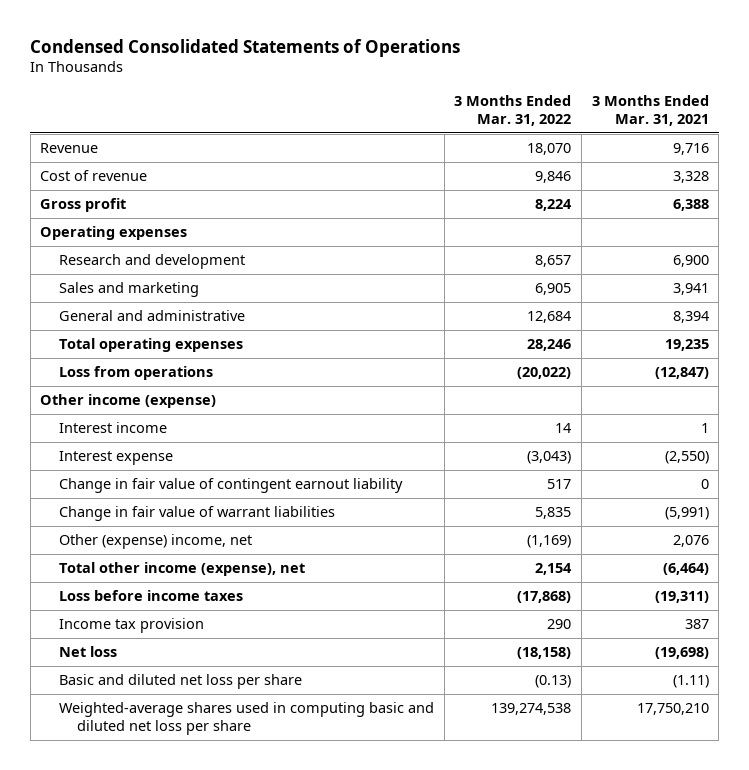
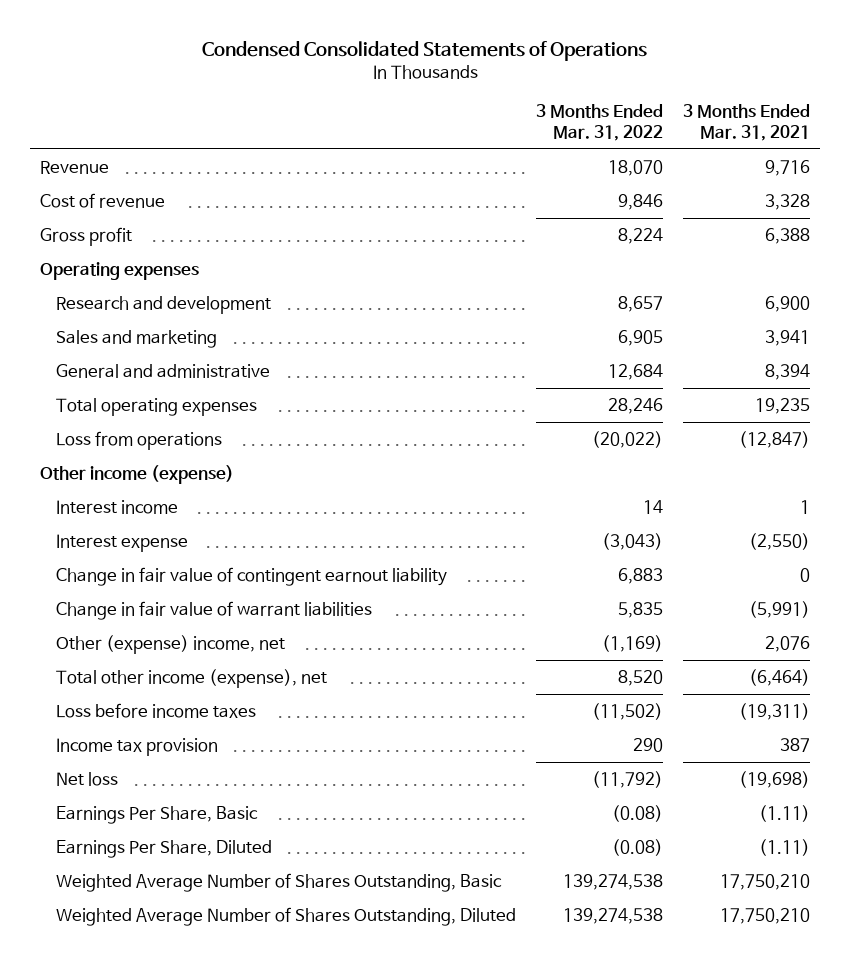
- Change in fair value of contingent earnout liability | 517 | 0
+ Change in fair value of contingent earnout liability | 6,883 | 0
- Total other income (expense), net | 2,154 | (6,464)
- Loss before income taxes | (17,868) | (19,311)
+ Total other income (expense), net | 8,520 | (6,464)
+ Loss before income taxes | (11,502) | (19,311)
- Net loss | (18,158) | (19,698)
- Basic and diluted net loss per share | (0.13) | (1.11)
- Weighted-average shares used in computing basic and diluted net loss per share | 139,274,538 | 17,750,210
+ Net loss | (11,792) | (19,698)
+ Earnings Per Share, Basic | (0.08) | (1.11)
+ Earnings Per Share, Diluted | (0.08) | (1.11)
+ Weighted Average Number of Shares Outstanding, Basic | 139,274,538 | 17,750,210
+ Weighted Average Number of Shares Outstanding, Diluted | 139,274,538 | 17,750,210

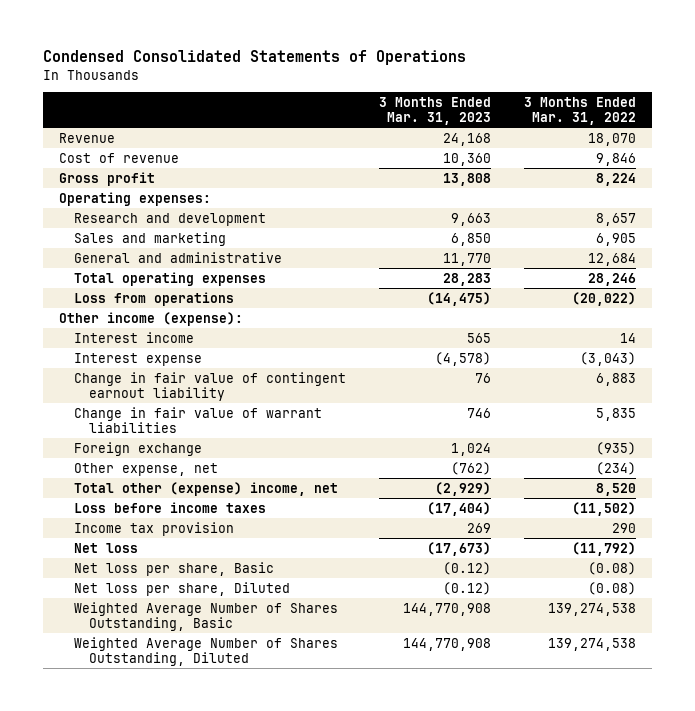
- | 3 Months Ended Mar. 31, 2022 | 3 Months Ended Mar. 31, 2021
+ | 3 Months Ended Mar. 31, 2023 | 3 Months Ended Mar. 31, 2022
- Operating expenses
+ Operating expenses:
- Other income (expense)
+ Other income (expense):
- Other (expense) income, net | (1,169) | 2,076
- Total other income (expense), net | 8,520 | (6,464)
+ Foreign exchange | 1,024 | (935)
+ Other expense, net | (762) | (234)
+ Total other (expense) income, net | (2,929) | 8,520
- Earnings Per Share, Basic | (0.08) | (1.11)
- Earnings Per Share, Diluted | (0.08) | (1.11)
+ Net loss per share, Basic | (0.12) | (0.08)
+ Net loss per share, Diluted | (0.12) | (0.08)

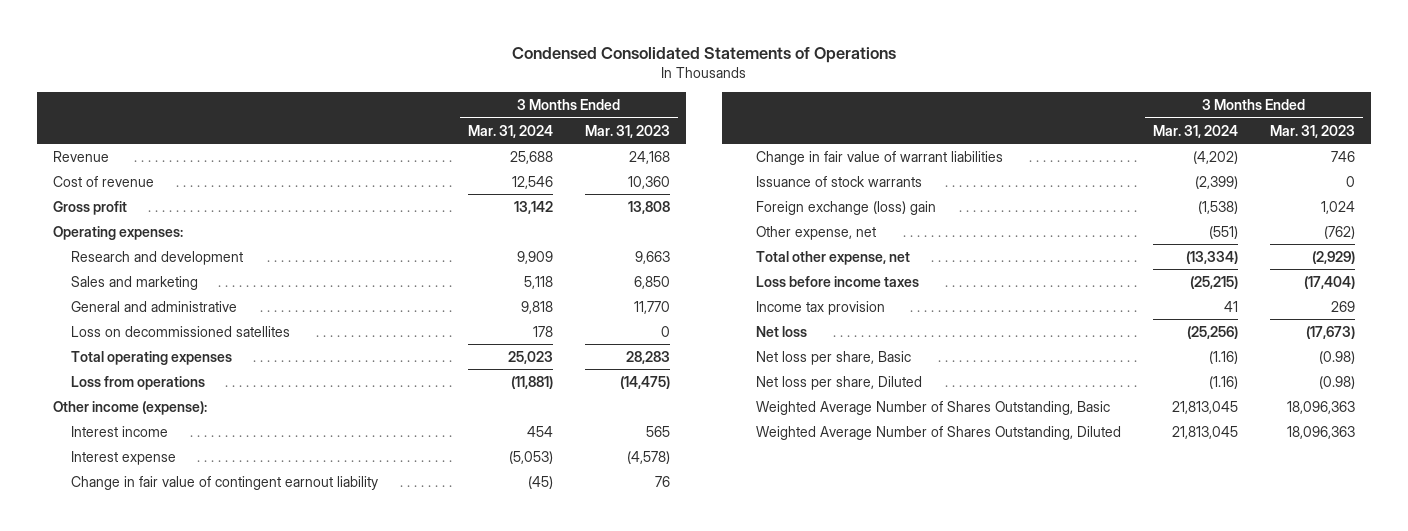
- | 3 Months Ended Mar. 31, 2023 | 3 Months Ended Mar. 31, 2022
+ | 3 Months Ended Mar. 31, 2024 | 3 Months Ended Mar. 31, 2023
+ Loss on decommissioned satellites | 178 | 0
- Foreign exchange | 1,024 | (935)
+ Issuance of stock warrants | (2,399) | 0
+ Foreign exchange (loss) gain | (1,538) | 1,024
- Total other (expense) income, net | (2,929) | 8,520
+ Total other expense, net | (13,334) | (2,929)
- Net loss per share, Basic | (0.12) | (0.08)
- Net loss per share, Diluted | (0.12) | (0.08)
- Weighted Average Number of Shares Outstanding, Basic | 144,770,908 | 139,274,538
- Weighted Average Number of Shares Outstanding, Diluted | 144,770,908 | 139,274,538
+ Net loss per share, Basic | (1.16) | (0.98)
+ Net loss per share, Diluted | (1.16) | (0.98)
+ Weighted Average Number of Shares Outstanding, Basic | 21,813,045 | 18,096,363
+ Weighted Average Number of Shares Outstanding, Diluted | 21,813,045 | 18,096,363

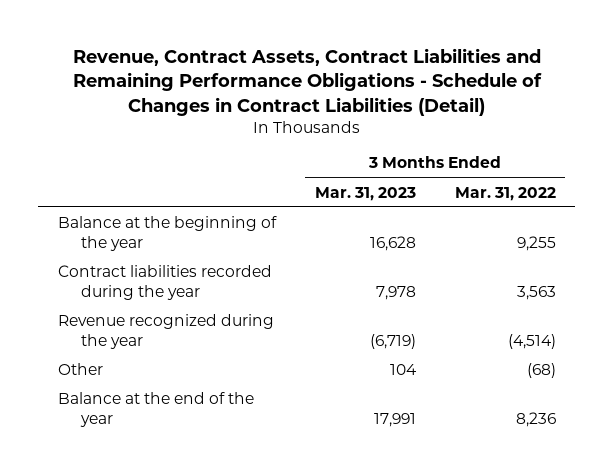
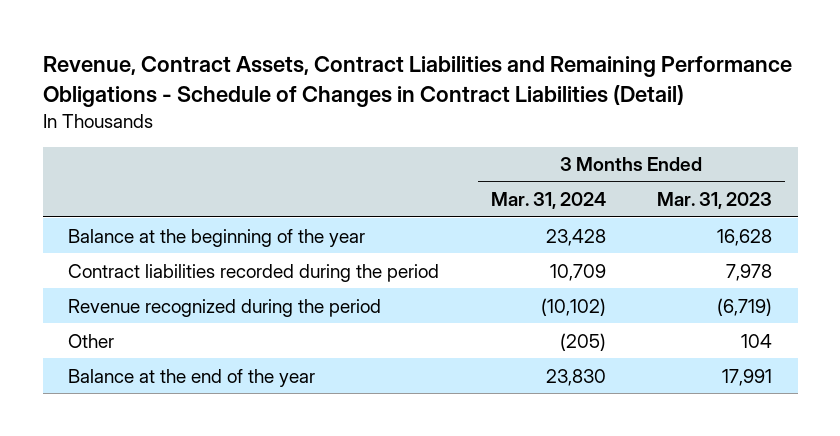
- | 3 Months Ended Mar. 31, 2023 | 3 Months Ended Mar. 31, 2022
+ | 3 Months Ended Mar. 31, 2024 | 3 Months Ended Mar. 31, 2023
- Contract liabilities recorded during the year | 7,978 | 3,563
- Revenue recognized during the year | (6,719) | (4,514)
+ Contract liabilities recorded during the period | 10,709 | 7,978
+ Revenue recognized during the period | (10,102) | (6,719)

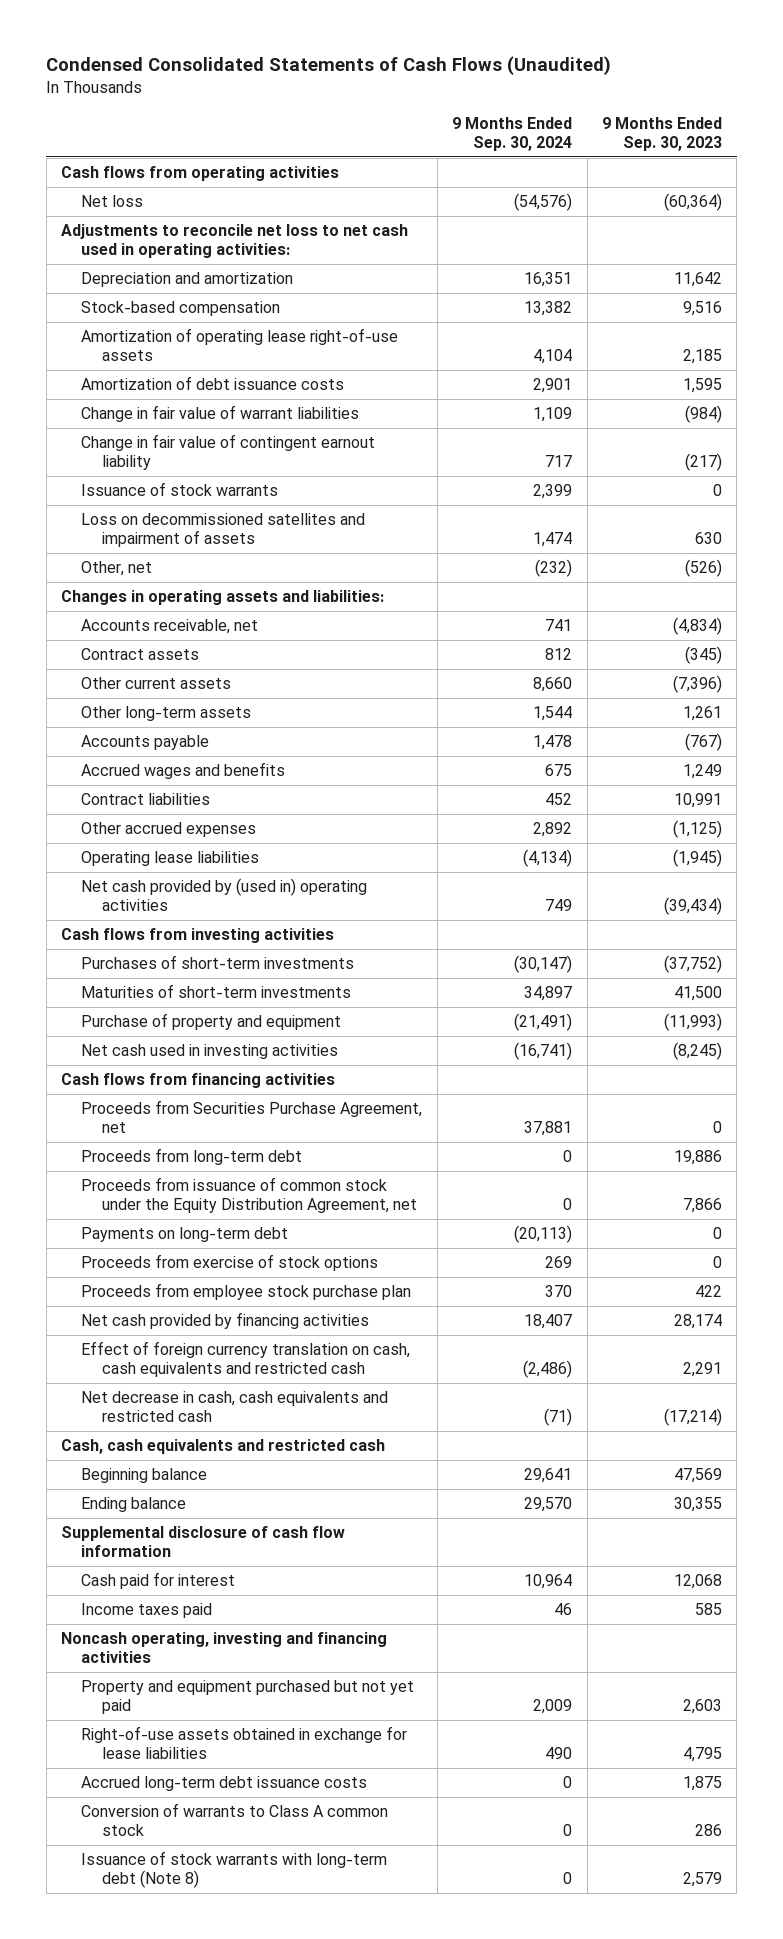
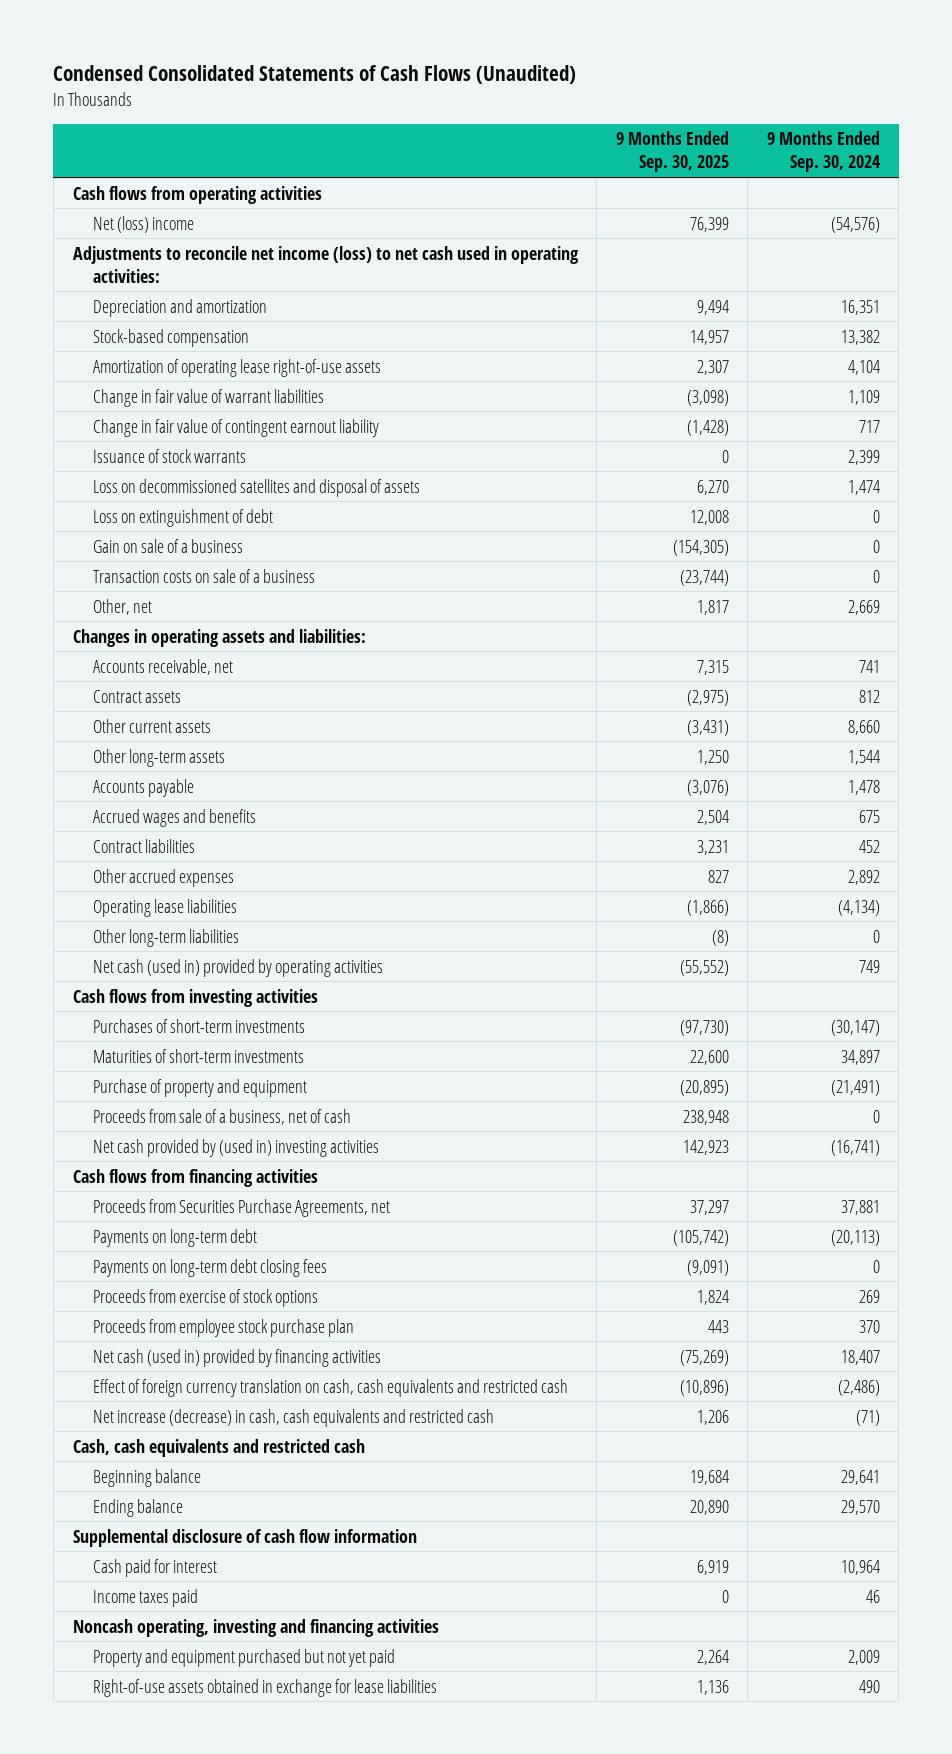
- | 9 Months Ended Sep. 30, 2024 | 9 Months Ended Sep. 30, 2023
+ | 9 Months Ended Sep. 30, 2025 | 9 Months Ended Sep. 30, 2024
- Net loss | (54,576) | (60,364)
- Adjustments to reconcile net loss to net cash used in operating activities:
+ Net (loss) income | 76,399 | (54,576)
+ Adjustments to reconcile net income (loss) to net cash used in operating activities:
- Amortization of debt issuance costs | 2,901 | 1,595
- Loss on decommissioned satellites and impairment of assets | 1,474 | 630
- Other, net | (232) | (526)
+ Loss on decommissioned satellites and disposal of assets | 6,270 | 1,474
+ Loss on extinguishment of debt | 12,008 | 0
+ Gain on sale of a business | (154,305) | 0
+ Transaction costs on sale of a business | (23,744) | 0
+ Other, net | 1,817 | 2,669
- Net cash provided by (used in) operating activities | 749 | (39,434)
+ Other long-term liabilities | (8) | 0
+ Net cash (used in) provided by operating activities | (55,552) | 749
- Net cash used in investing activities | (16,741) | (8,245)
+ Proceeds from sale of a business, net of cash | 238,948 | 0
+ Net cash provided by (used in) investing activities | 142,923 | (16,741)
- Proceeds from Securities Purchase Agreement, net | 37,881 | 0
- Proceeds from long-term debt | 0 | 19,886
- Proceeds from issuance of common stock under the Equity Distribution Agreement, net | 0 | 7,866
+ Proceeds from Securities Purchase Agreements, net | 37,297 | 37,881
+ Payments on long-term debt closing fees | (9,091) | 0
- Net cash provided by financing activities | 18,407 | 28,174
+ Net cash (used in) provided by financing activities | (75,269) | 18,407
- Net decrease in cash, cash equivalents and restricted cash | (71) | (17,214)
+ Net increase (decrease) in cash, cash equivalents and restricted cash | 1,206 | (71)
- Accrued long-term debt issuance costs | 0 | 1,875
- Conversion of warrants to Class A common stock | 0 | 286
- Issuance of stock warrants with long-term debt (Note 8) | 0 | 2,579

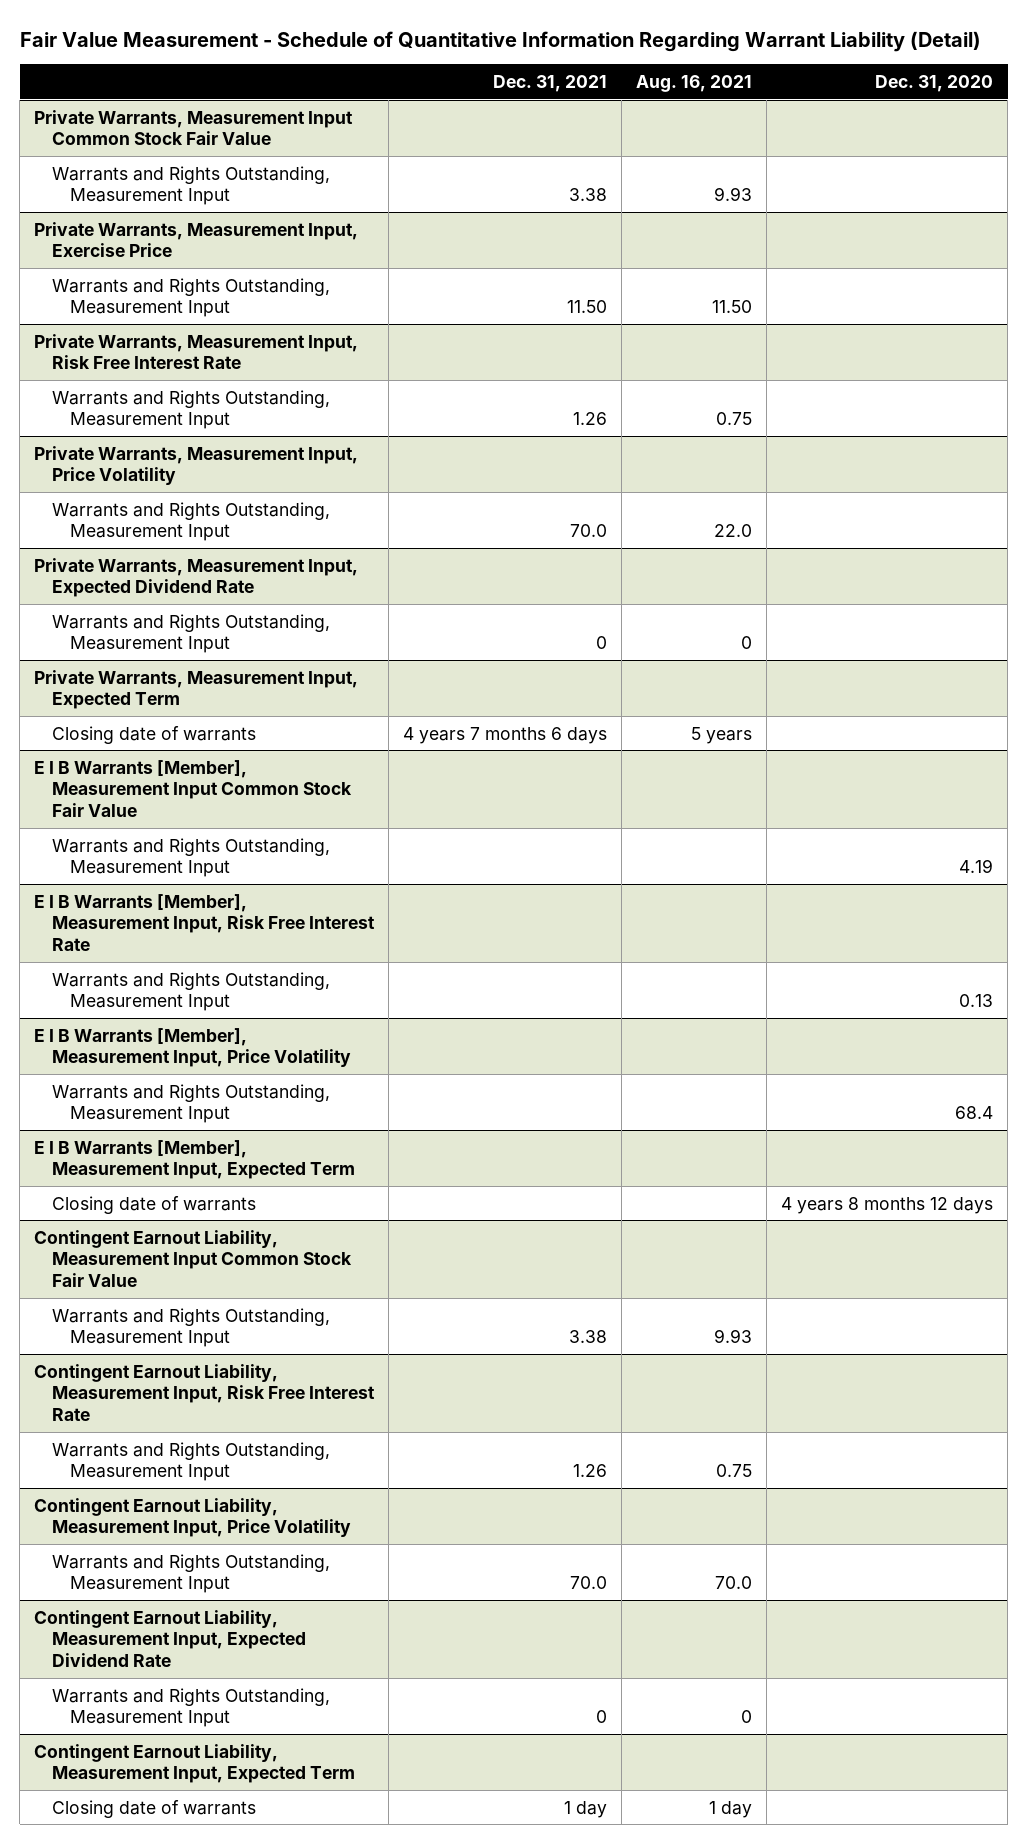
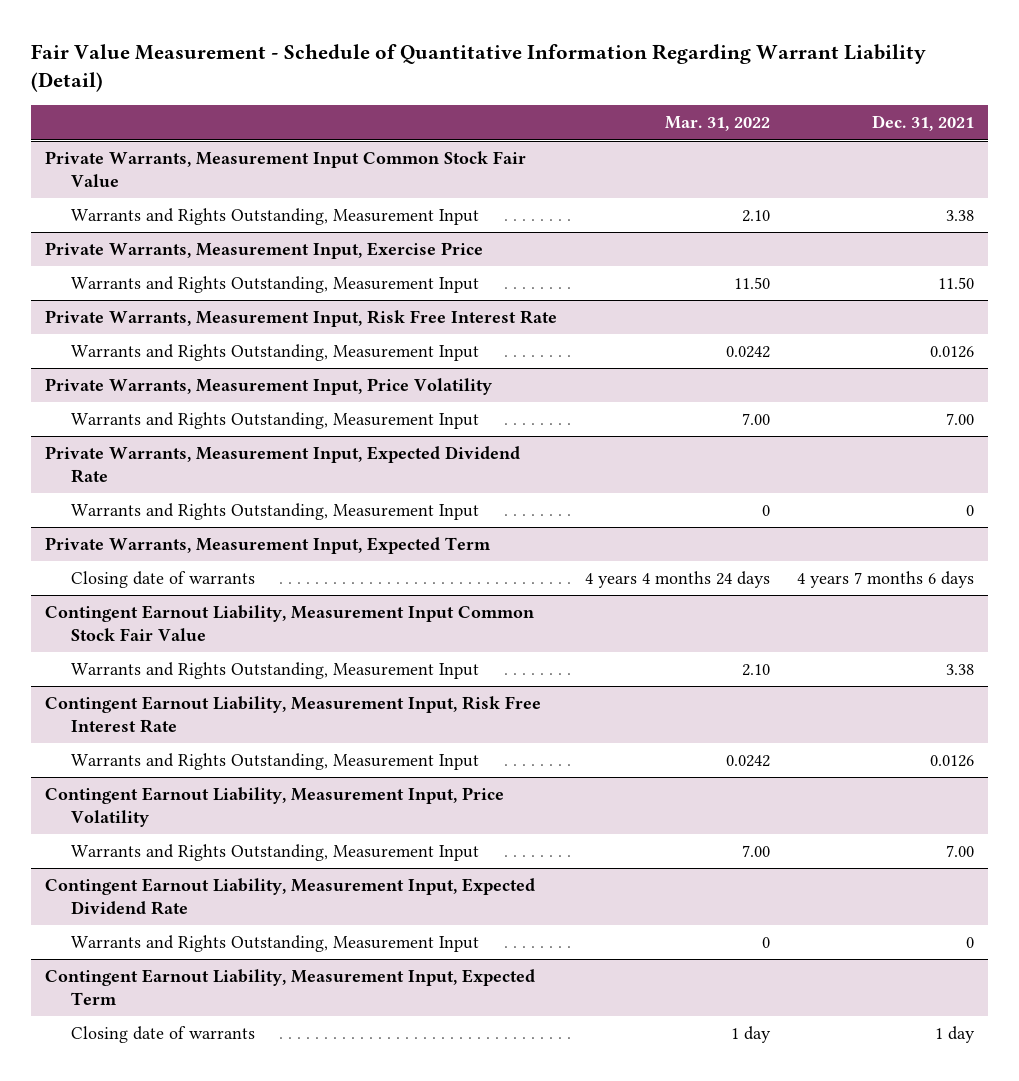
- | Dec. 31, 2021 | Aug. 16, 2021 | Dec. 31, 2020
+ | Mar. 31, 2022 | Dec. 31, 2021
@ Private Warrants, Measurement Input, Risk Free Interest Rate
- Warrants and Rights Outstanding, Measurement Input | 1.26 | 0.75 |
+ Warrants and Rights Outstanding, Measurement Input | 0.0242 | 0.0126
@ Private Warrants, Measurement Input, Price Volatility
- Warrants and Rights Outstanding, Measurement Input | 70.0 | 22.0 |
+ Warrants and Rights Outstanding, Measurement Input | 7.00 | 7.00
- E I B Warrants [Member], Measurement Input Common Stock Fair Value
- Warrants and Rights Outstanding, Measurement Input | | | 4.19
- E I B Warrants [Member], Measurement Input, Risk Free Interest Rate
- Warrants and Rights Outstanding, Measurement Input | | | 0.13
- E I B Warrants [Member], Measurement Input, Price Volatility
- Warrants and Rights Outstanding, Measurement Input | | | 68.4
- E I B Warrants [Member], Measurement Input, Expected Term
- Closing date of warrants | | | 4 years 8 months 12 days
@ Contingent Earnout Liability, Measurement Input, Risk Free Interest Rate
- Warrants and Rights Outstanding, Measurement Input | 1.26 | 0.75 |
+ Warrants and Rights Outstanding, Measurement Input | 0.0242 | 0.0126
@ Contingent Earnout Liability, Measurement Input, Price Volatility
- Warrants and Rights Outstanding, Measurement Input | 70.0 | 70.0 |
+ Warrants and Rights Outstanding, Measurement Input | 7.00 | 7.00

